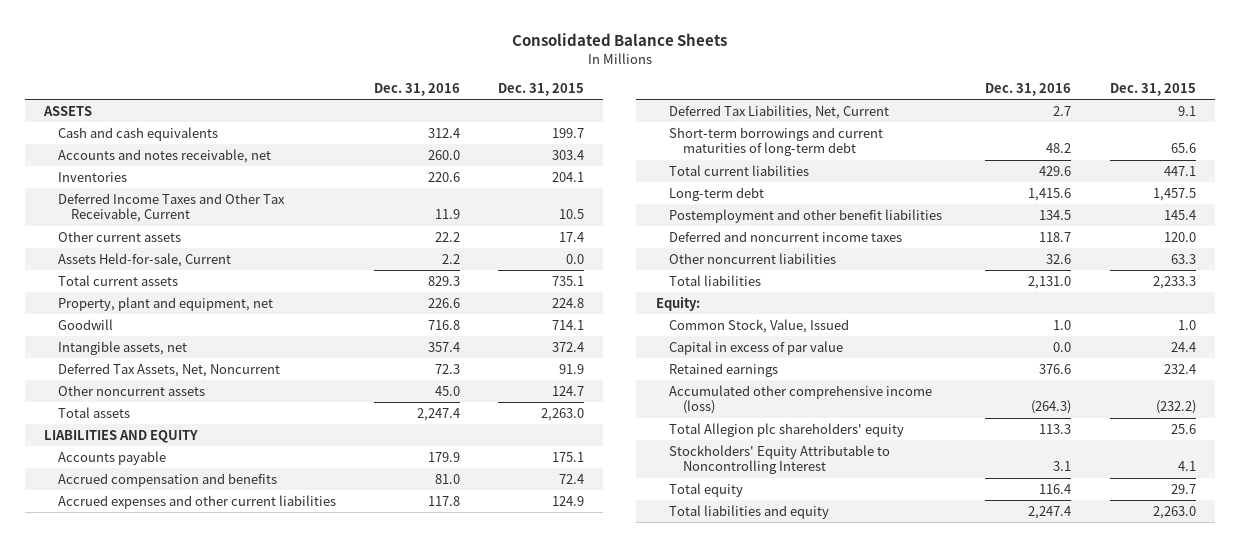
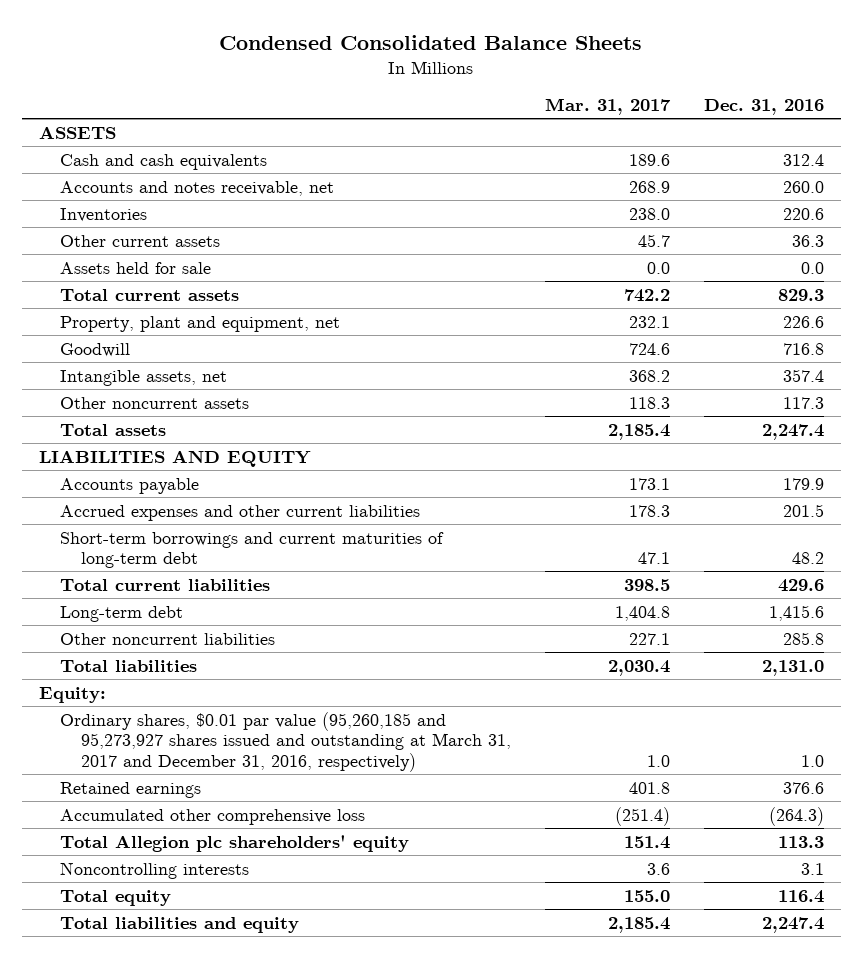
- Consolidated Balance Sheets
+ Condensed Consolidated Balance Sheets
- | Dec. 31, 2016 | Dec. 31, 2015
+ | Mar. 31, 2017 | Dec. 31, 2016
- Deferred Income Taxes and Other Tax Receivable, Current | 11.9 | 10.5
- Other current assets | 22.2 | 17.4
- Assets Held-for-sale, Current | 2.2 | 0.0
+ Other current assets | 45.7 | 36.3
+ Assets held for sale | 0.0 | 0.0
- Deferred Tax Assets, Net, Noncurrent | 72.3 | 91.9
- Other noncurrent assets | 45.0 | 124.7
+ Other noncurrent assets | 118.3 | 117.3
- Accrued compensation and benefits | 81.0 | 72.4
- Accrued expenses and other current liabilities | 117.8 | 124.9
- Deferred Tax Liabilities, Net, Current | 2.7 | 9.1
+ Accrued expenses and other current liabilities | 178.3 | 201.5
- Postemployment and other benefit liabilities | 134.5 | 145.4
- Deferred and noncurrent income taxes | 118.7 | 120.0
- Other noncurrent liabilities | 32.6 | 63.3
+ Other noncurrent liabilities | 227.1 | 285.8
- Common Stock, Value, Issued | 1.0 | 1.0
- Capital in excess of par value | 0.0 | 24.4
+ Ordinary shares, $0.01 par value (95,260,185 and 95,273,927 shares issued and outstanding at March 31, 2017 and December 31, 2016, respectively) | 1.0 | 1.0
- Accumulated other comprehensive income (loss) | (264.3) | (232.2)
+ Accumulated other comprehensive loss | (251.4) | (264.3)
- Stockholders' Equity Attributable to Noncontrolling Interest | 3.1 | 4.1
+ Noncontrolling interests | 3.6 | 3.1

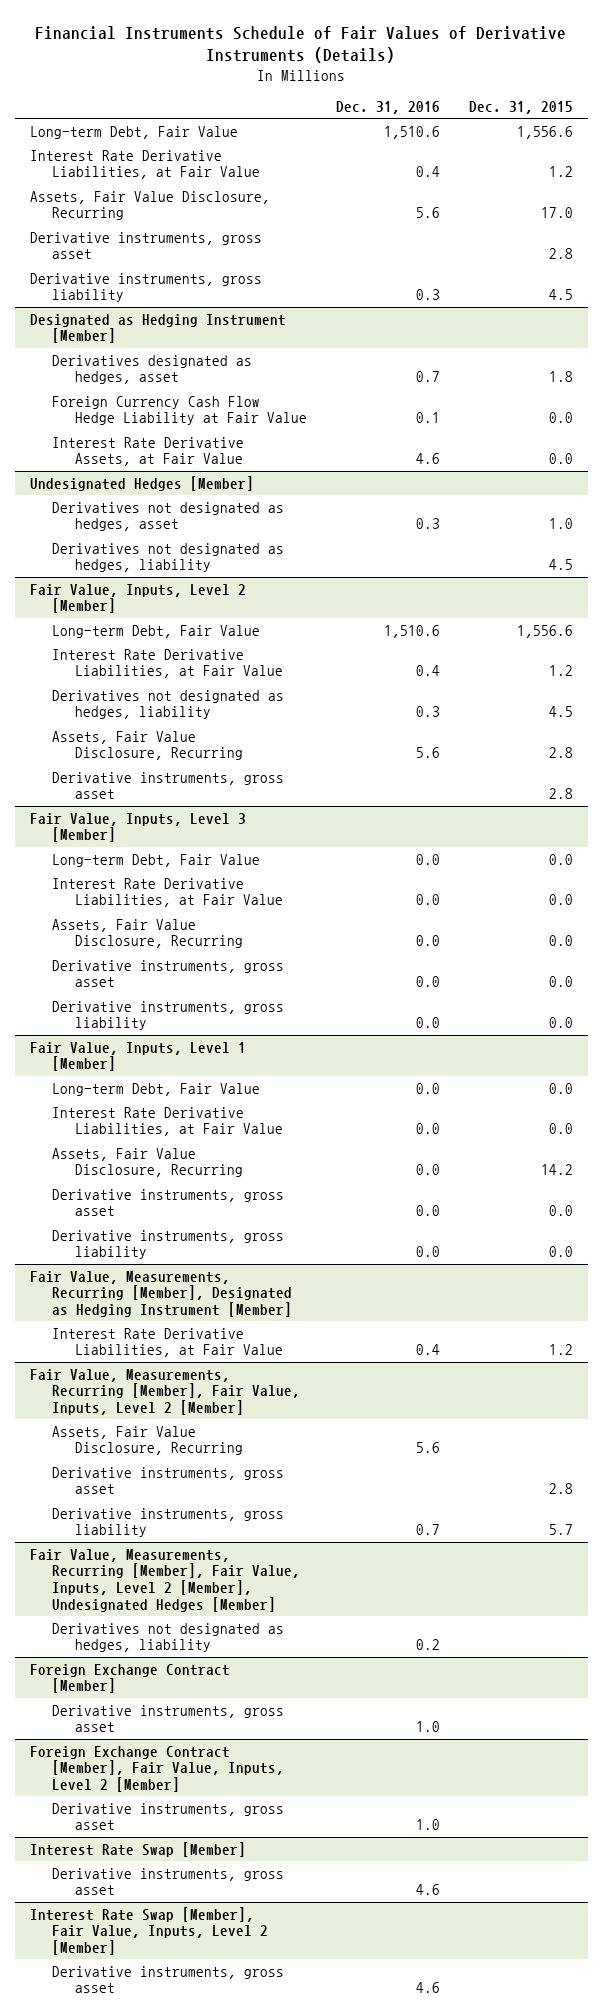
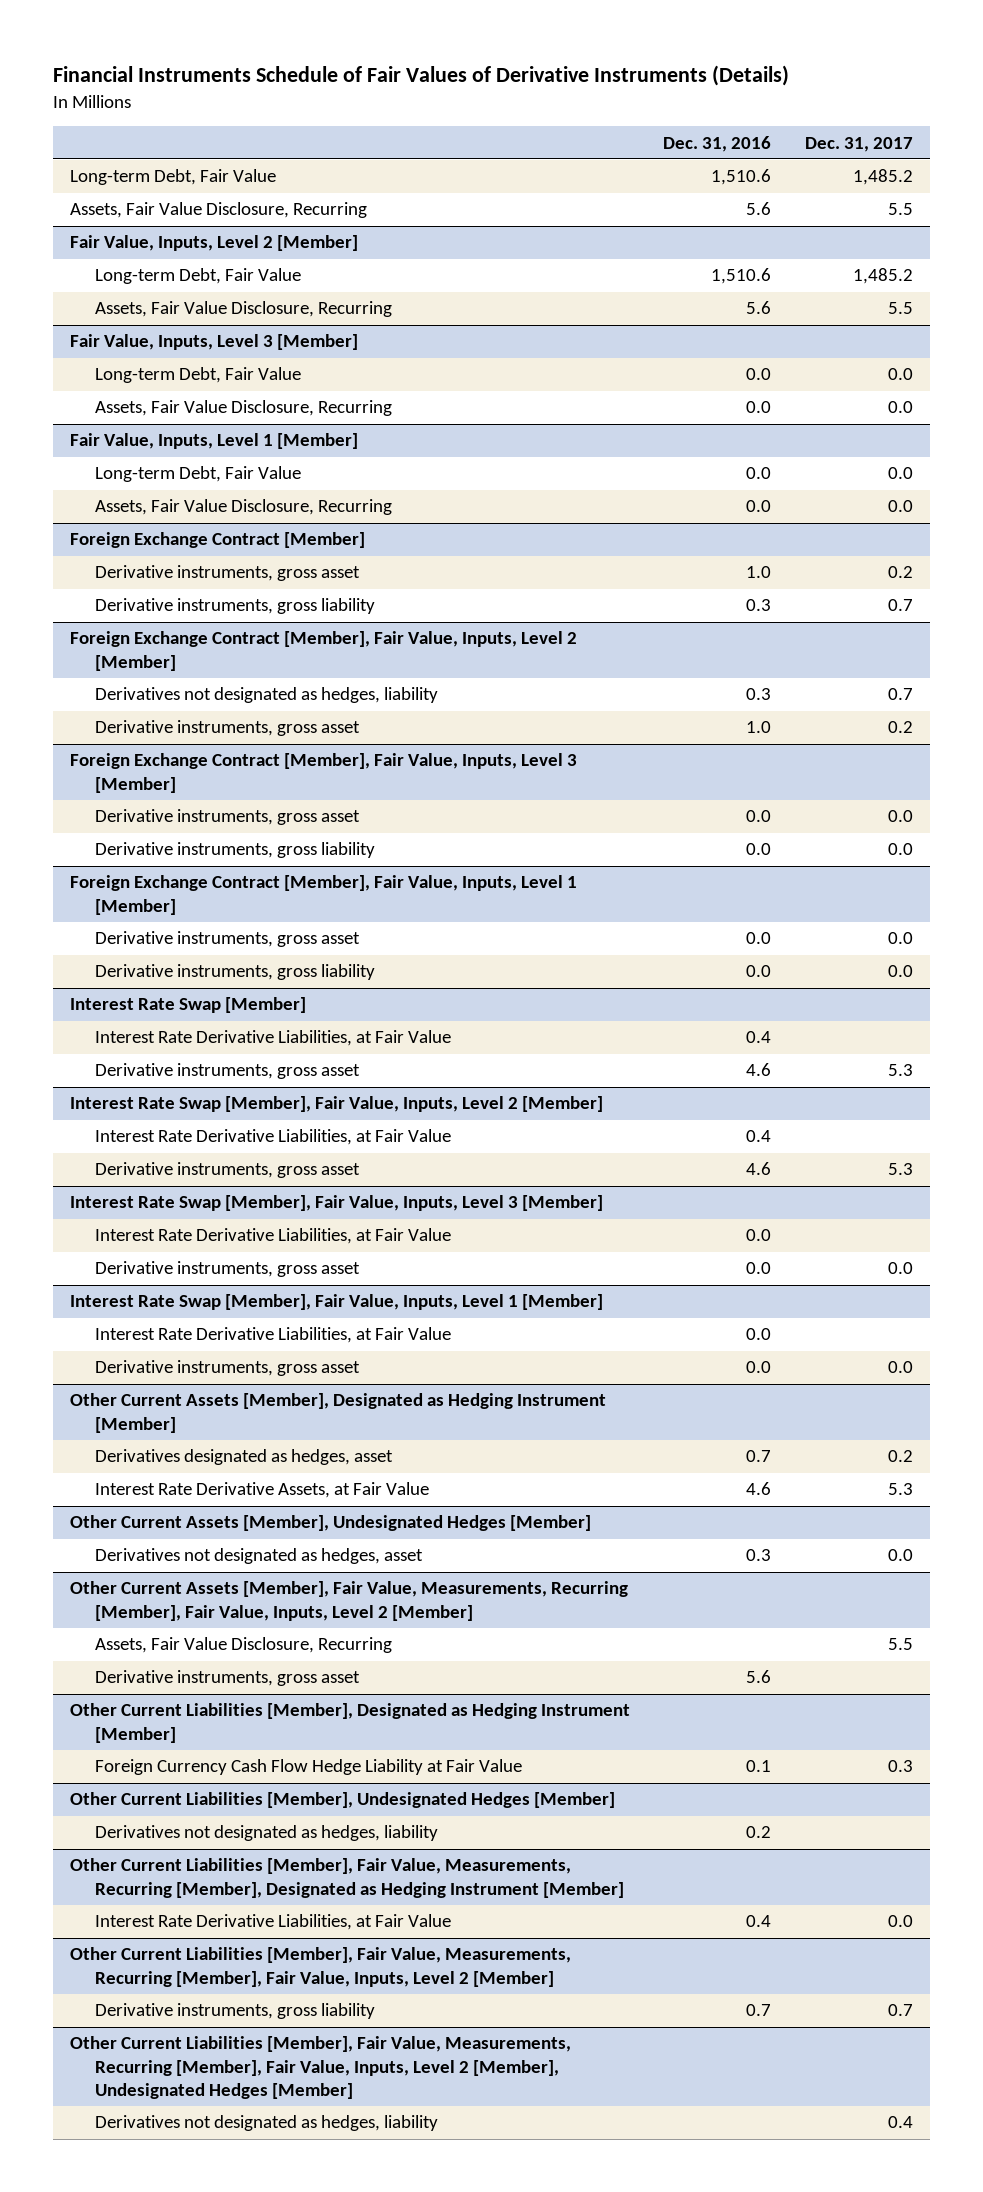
- | Dec. 31, 2016 | Dec. 31, 2015
+ | Dec. 31, 2016 | Dec. 31, 2017
- Interest Rate Derivative Liabilities, at Fair Value | 0.4 | 1.2
- Derivative instruments, gross asset | | 2.8
- Derivative instruments, gross liability | 0.3 | 4.5
- Designated as Hedging Instrument [Member]
- Derivatives designated as hedges, asset | 0.7 | 1.8
- Foreign Currency Cash Flow Hedge Liability at Fair Value | 0.1 | 0.0
- Interest Rate Derivative Assets, at Fair Value | 4.6 | 0.0
- Undesignated Hedges [Member]
- Derivatives not designated as hedges, asset | 0.3 | 1.0
- Derivatives not designated as hedges, liability | | 4.5
@ Fair Value, Inputs, Level 2 [Member]
- Interest Rate Derivative Liabilities, at Fair Value | 0.4 | 1.2
- Derivatives not designated as hedges, liability | 0.3 | 4.5
- Derivative instruments, gross asset | | 2.8
@ Fair Value, Inputs, Level 3 [Member]
- Interest Rate Derivative Liabilities, at Fair Value | 0.0 | 0.0
- Derivative instruments, gross asset | 0.0 | 0.0
- Derivative instruments, gross liability | 0.0 | 0.0
@ Fair Value, Inputs, Level 1 [Member]
- Interest Rate Derivative Liabilities, at Fair Value | 0.0 | 0.0
- Derivative instruments, gross asset | 0.0 | 0.0
- Derivative instruments, gross liability | 0.0 | 0.0
- Fair Value, Measurements, Recurring [Member], Designated as Hedging Instrument [Member]
- Interest Rate Derivative Liabilities, at Fair Value | 0.4 | 1.2
- Fair Value, Measurements, Recurring [Member], Fair Value, Inputs, Level 2 [Member]
- Assets, Fair Value Disclosure, Recurring | 5.6 |
- Derivative instruments, gross asset | | 2.8
- Derivative instruments, gross liability | 0.7 | 5.7
- Fair Value, Measurements, Recurring [Member], Fair Value, Inputs, Level 2 [Member], Undesignated Hedges [Member]
- Derivatives not designated as hedges, liability | 0.2 |
@ Foreign Exchange Contract [Member]
+ Derivative instruments, gross liability | 0.3 | 0.7
@ Foreign Exchange Contract [Member], Fair Value, Inputs, Level 2 [Member]
+ Derivatives not designated as hedges, liability | 0.3 | 0.7
+ Foreign Exchange Contract [Member], Fair Value, Inputs, Level 3 [Member]
+ Derivative instruments, gross asset | 0.0 | 0.0
+ Derivative instruments, gross liability | 0.0 | 0.0
+ Foreign Exchange Contract [Member], Fair Value, Inputs, Level 1 [Member]
+ Derivative instruments, gross asset | 0.0 | 0.0
+ Derivative instruments, gross liability | 0.0 | 0.0
@ Interest Rate Swap [Member]
+ Interest Rate Derivative Liabilities, at Fair Value | 0.4 |
@ Interest Rate Swap [Member], Fair Value, Inputs, Level 2 [Member]
+ Interest Rate Derivative Liabilities, at Fair Value | 0.4 |
+ Interest Rate Swap [Member], Fair Value, Inputs, Level 3 [Member]
+ Interest Rate Derivative Liabilities, at Fair Value | 0.0 |
+ Derivative instruments, gross asset | 0.0 | 0.0
+ Interest Rate Swap [Member], Fair Value, Inputs, Level 1 [Member]
+ Interest Rate Derivative Liabilities, at Fair Value | 0.0 |
+ Derivative instruments, gross asset | 0.0 | 0.0
+ Other Current Assets [Member], Designated as Hedging Instrument [Member]
+ Derivatives designated as hedges, asset | 0.7 | 0.2
+ Interest Rate Derivative Assets, at Fair Value | 4.6 | 5.3
+ Other Current Assets [Member], Undesignated Hedges [Member]
+ Derivatives not designated as hedges, asset | 0.3 | 0.0
+ Other Current Assets [Member], Fair Value, Measurements, Recurring [Member], Fair Value, Inputs, Level 2 [Member]
+ Assets, Fair Value Disclosure, Recurring | | 5.5
+ Derivative instruments, gross asset | 5.6 |
+ Other Current Liabilities [Member], Designated as Hedging Instrument [Member]
+ Foreign Currency Cash Flow Hedge Liability at Fair Value | 0.1 | 0.3
+ Other Current Liabilities [Member], Undesignated Hedges [Member]
+ Derivatives not designated as hedges, liability | 0.2 |
+ Other Current Liabilities [Member], Fair Value, Measurements, Recurring [Member], Designated as Hedging Instrument [Member]
+ Interest Rate Derivative Liabilities, at Fair Value | 0.4 | 0.0
+ Other Current Liabilities [Member], Fair Value, Measurements, Recurring [Member], Fair Value, Inputs, Level 2 [Member]
+ Derivative instruments, gross liability | 0.7 | 0.7
+ Other Current Liabilities [Member], Fair Value, Measurements, Recurring [Member], Fair Value, Inputs, Level 2 [Member], Undesignated Hedges [Member]
+ Derivatives not designated as hedges, liability | | 0.4

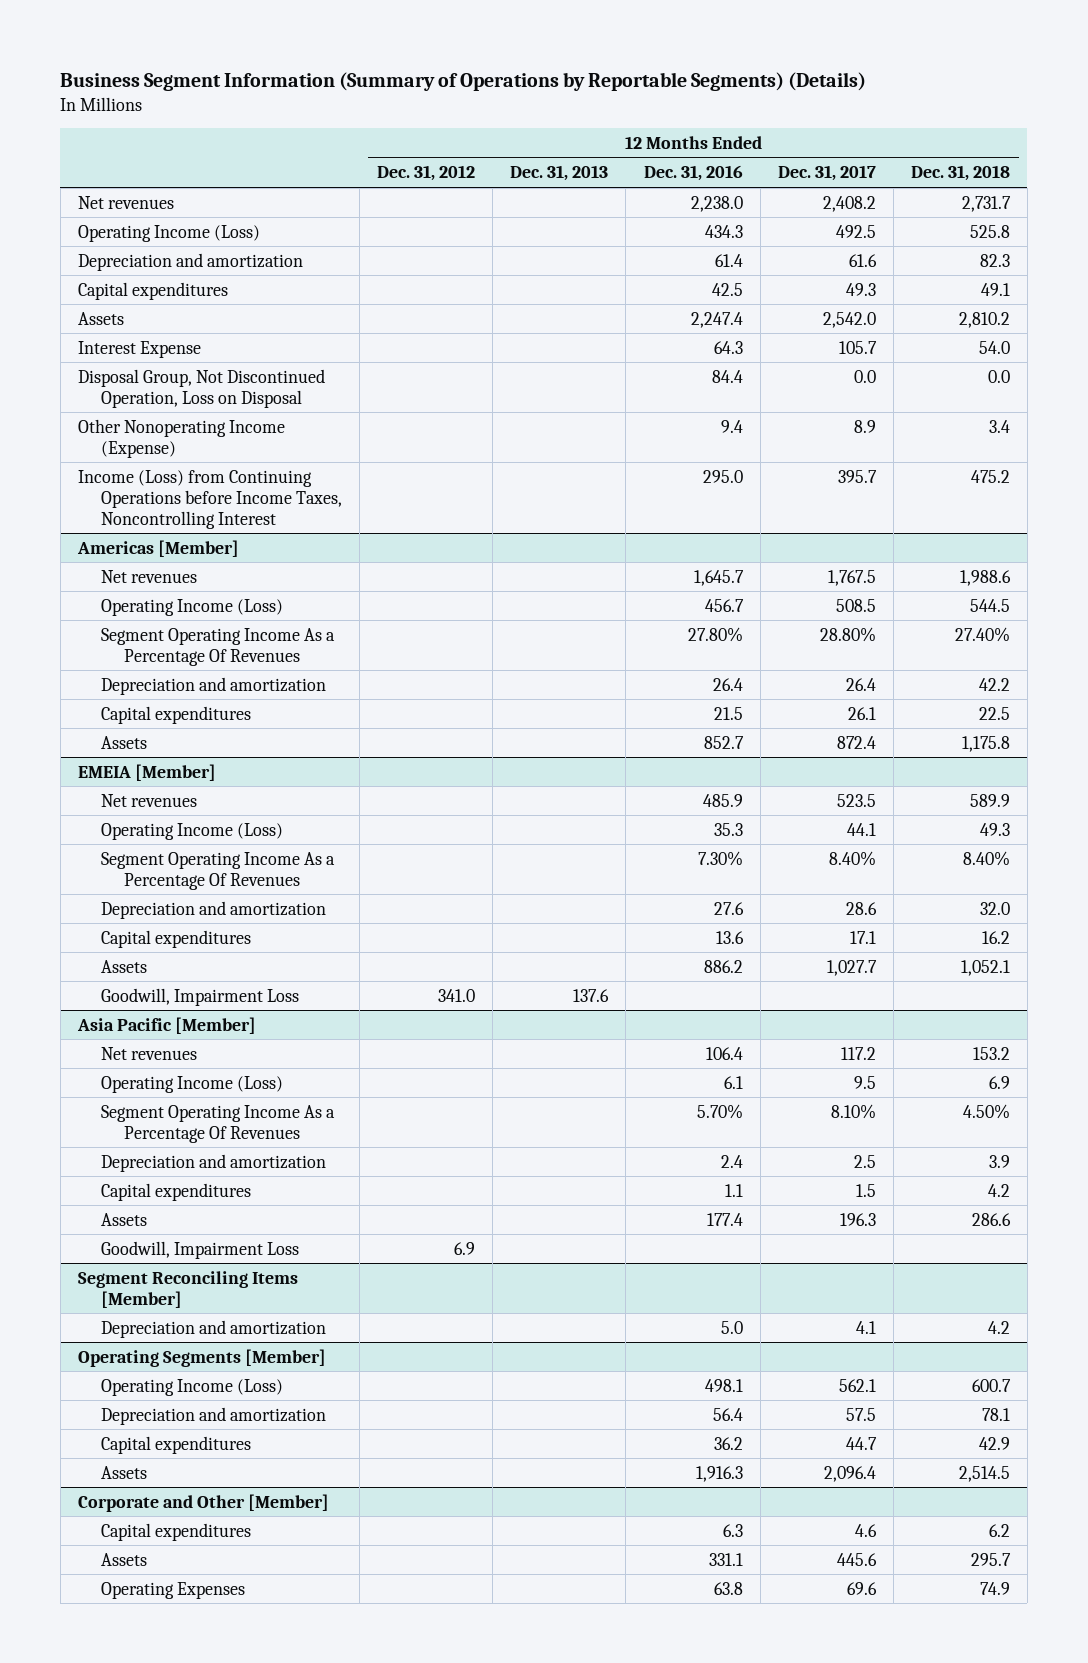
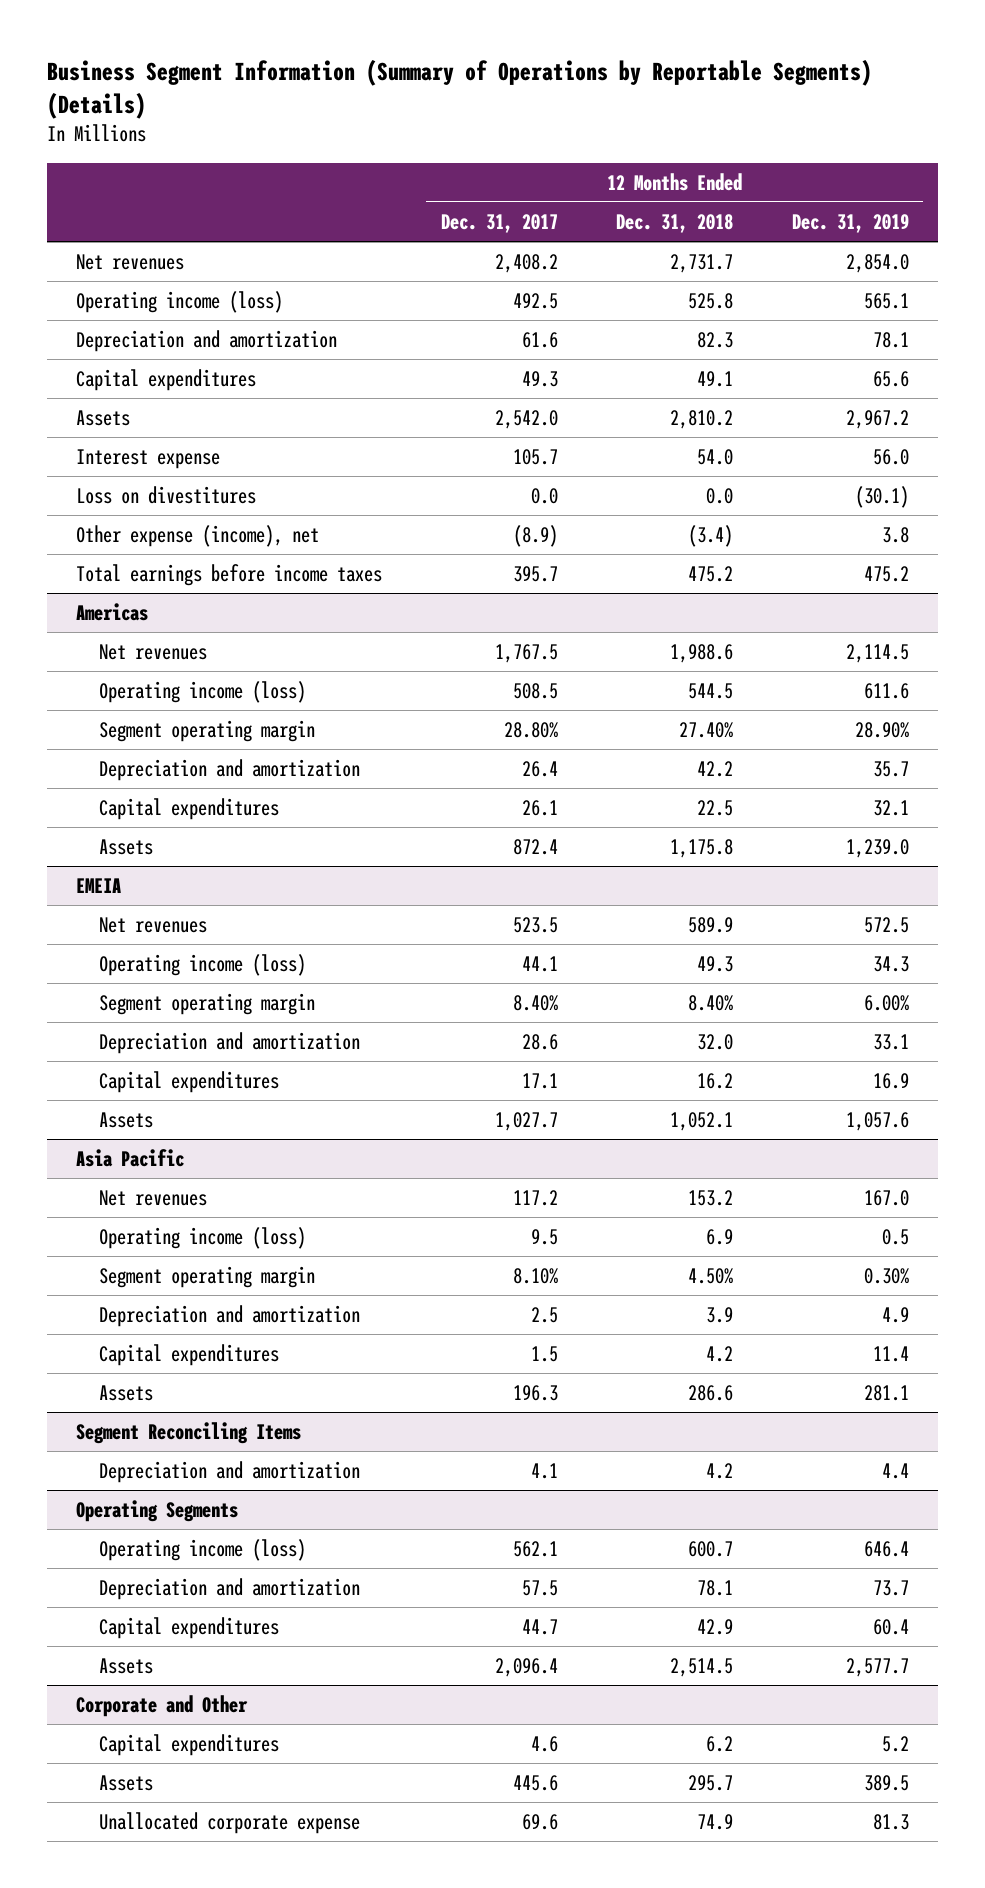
- | 12 Months Ended Dec. 31, 2012 | 12 Months Ended Dec. 31, 2013 | 12 Months Ended Dec. 31, 2016 | 12 Months Ended Dec. 31, 2017 | 12 Months Ended Dec. 31, 2018
+ | 12 Months Ended Dec. 31, 2017 | 12 Months Ended Dec. 31, 2018 | 12 Months Ended Dec. 31, 2019
- Operating Income (Loss) | | | 434.3 | 492.5 | 525.8
+ Operating income (loss) | 492.5 | 525.8 | 565.1
- Interest Expense | | | 64.3 | 105.7 | 54.0
- Disposal Group, Not Discontinued Operation, Loss on Disposal | | | 84.4 | 0.0 | 0.0
- Other Nonoperating Income (Expense) | | | 9.4 | 8.9 | 3.4
- Income (Loss) from Continuing Operations before Income Taxes, Noncontrolling Interest | | | 295.0 | 395.7 | 475.2
- Americas [Member]
+ Interest expense | 105.7 | 54.0 | 56.0
+ Loss on divestitures | 0.0 | 0.0 | (30.1)
+ Other expense (income), net | (8.9) | (3.4) | 3.8
+ Total earnings before income taxes | 395.7 | 475.2 | 475.2
+ Americas
- Operating Income (Loss) | | | 456.7 | 508.5 | 544.5
- Segment Operating Income As a Percentage Of Revenues | | | 27.80% | 28.80% | 27.40%
+ Operating income (loss) | 508.5 | 544.5 | 611.6
+ Segment operating margin | 28.80% | 27.40% | 28.90%
- EMEIA [Member]
+ EMEIA
- Operating Income (Loss) | | | 35.3 | 44.1 | 49.3
- Segment Operating Income As a Percentage Of Revenues | | | 7.30% | 8.40% | 8.40%
+ Operating income (loss) | 44.1 | 49.3 | 34.3
+ Segment operating margin | 8.40% | 8.40% | 6.00%
- Goodwill, Impairment Loss | 341.0 | 137.6 | | |
- Asia Pacific [Member]
+ Asia Pacific
- Operating Income (Loss) | | | 6.1 | 9.5 | 6.9
- Segment Operating Income As a Percentage Of Revenues | | | 5.70% | 8.10% | 4.50%
+ Operating income (loss) | 9.5 | 6.9 | 0.5
+ Segment operating margin | 8.10% | 4.50% | 0.30%
- Goodwill, Impairment Loss | 6.9 | | | |
- Segment Reconciling Items [Member]
+ Segment Reconciling Items
- Operating Segments [Member]
- Operating Income (Loss) | | | 498.1 | 562.1 | 600.7
+ Operating Segments
+ Operating income (loss) | 562.1 | 600.7 | 646.4
- Corporate and Other [Member]
+ Corporate and Other
- Operating Expenses | | | 63.8 | 69.6 | 74.9
+ Unallocated corporate expense | 69.6 | 74.9 | 81.3

